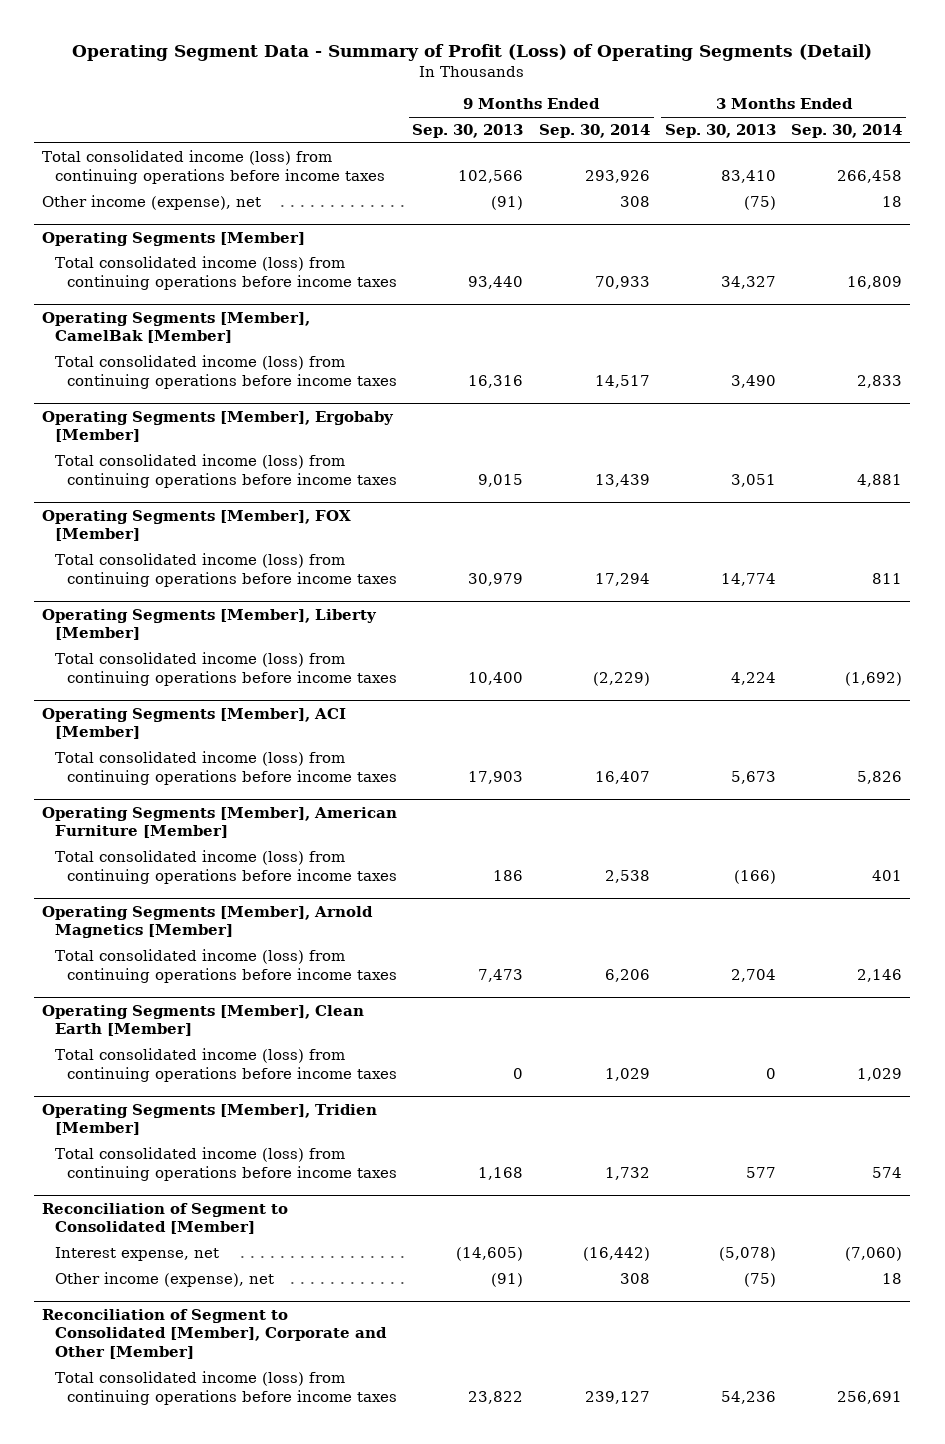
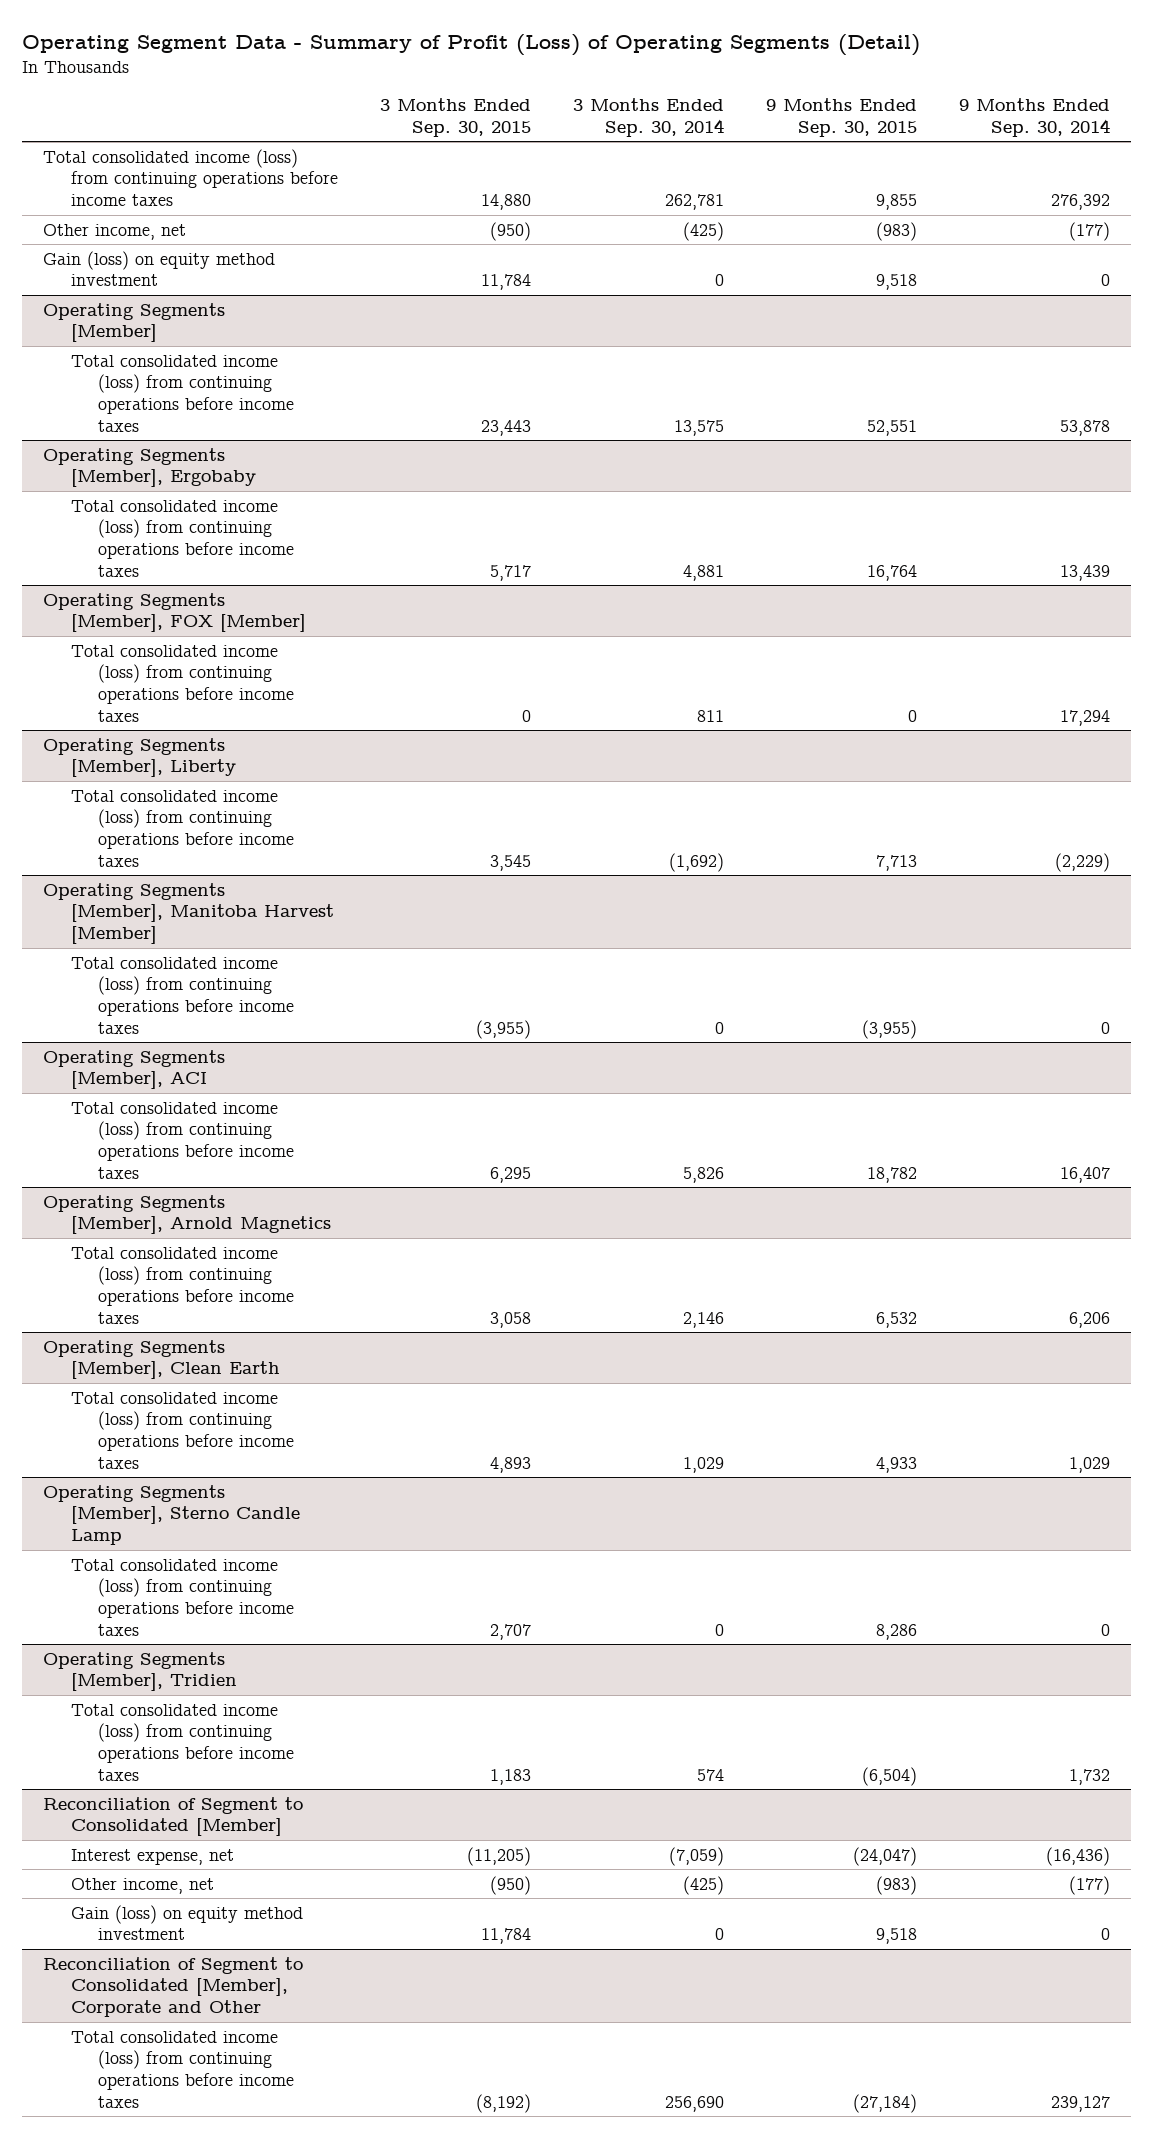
- | 9 Months Ended Sep. 30, 2013 | 9 Months Ended Sep. 30, 2014 | 3 Months Ended Sep. 30, 2013 | 3 Months Ended Sep. 30, 2014
+ | 3 Months Ended Sep. 30, 2015 | 3 Months Ended Sep. 30, 2014 | 9 Months Ended Sep. 30, 2015 | 9 Months Ended Sep. 30, 2014
- Total consolidated income (loss) from continuing operations before income taxes | 102,566 | 293,926 | 83,410 | 266,458
- Other income (expense), net | (91) | 308 | (75) | 18
+ Total consolidated income (loss) from continuing operations before income taxes | 14,880 | 262,781 | 9,855 | 276,392
+ Other income, net | (950) | (425) | (983) | (177)
+ Gain (loss) on equity method investment | 11,784 | 0 | 9,518 | 0
@ Operating Segments [Member]
- Total consolidated income (loss) from continuing operations before income taxes | 93,440 | 70,933 | 34,327 | 16,809
- Operating Segments [Member], CamelBak [Member]
- Total consolidated income (loss) from continuing operations before income taxes | 16,316 | 14,517 | 3,490 | 2,833
- Operating Segments [Member], Ergobaby [Member]
@ Operating Segments [Member]
+ Total consolidated income (loss) from continuing operations before income taxes | 23,443 | 13,575 | 52,551 | 53,878
+ Operating Segments [Member], Ergobaby
- Operating Segments [Member], Liberty [Member]
+ Operating Segments [Member], Liberty
- Operating Segments [Member], ACI [Member]
+ Operating Segments [Member], Manitoba Harvest [Member]
+ Total consolidated income (loss) from continuing operations before income taxes | (3,955) | 0 | (3,955) | 0
+ Operating Segments [Member], ACI
- Operating Segments [Member], American Furniture [Member]
- Total consolidated income (loss) from continuing operations before income taxes | 186 | 2,538 | (166) | 401
- Operating Segments [Member], Arnold Magnetics [Member]
+ Operating Segments [Member], Arnold Magnetics
- Operating Segments [Member], Clean Earth [Member]
+ Operating Segments [Member], Clean Earth
- Operating Segments [Member], Tridien [Member]
+ Operating Segments [Member], Sterno Candle Lamp
+ Total consolidated income (loss) from continuing operations before income taxes | 2,707 | 0 | 8,286 | 0
+ Operating Segments [Member], Tridien
@ Reconciliation of Segment to Consolidated [Member]
- Interest expense, net | (14,605) | (16,442) | (5,078) | (7,060)
- Other income (expense), net | (91) | 308 | (75) | 18
- Reconciliation of Segment to Consolidated [Member], Corporate and Other [Member]
- Total consolidated income (loss) from continuing operations before income taxes | 23,822 | 239,127 | 54,236 | 256,691
@ Reconciliation of Segment to Consolidated [Member]
+ Interest expense, net | (11,205) | (7,059) | (24,047) | (16,436)
+ Other income, net | (950) | (425) | (983) | (177)
+ Gain (loss) on equity method investment | 11,784 | 0 | 9,518 | 0
+ Reconciliation of Segment to Consolidated [Member], Corporate and Other
+ Total consolidated income (loss) from continuing operations before income taxes | (8,192) | 256,690 | (27,184) | 239,127

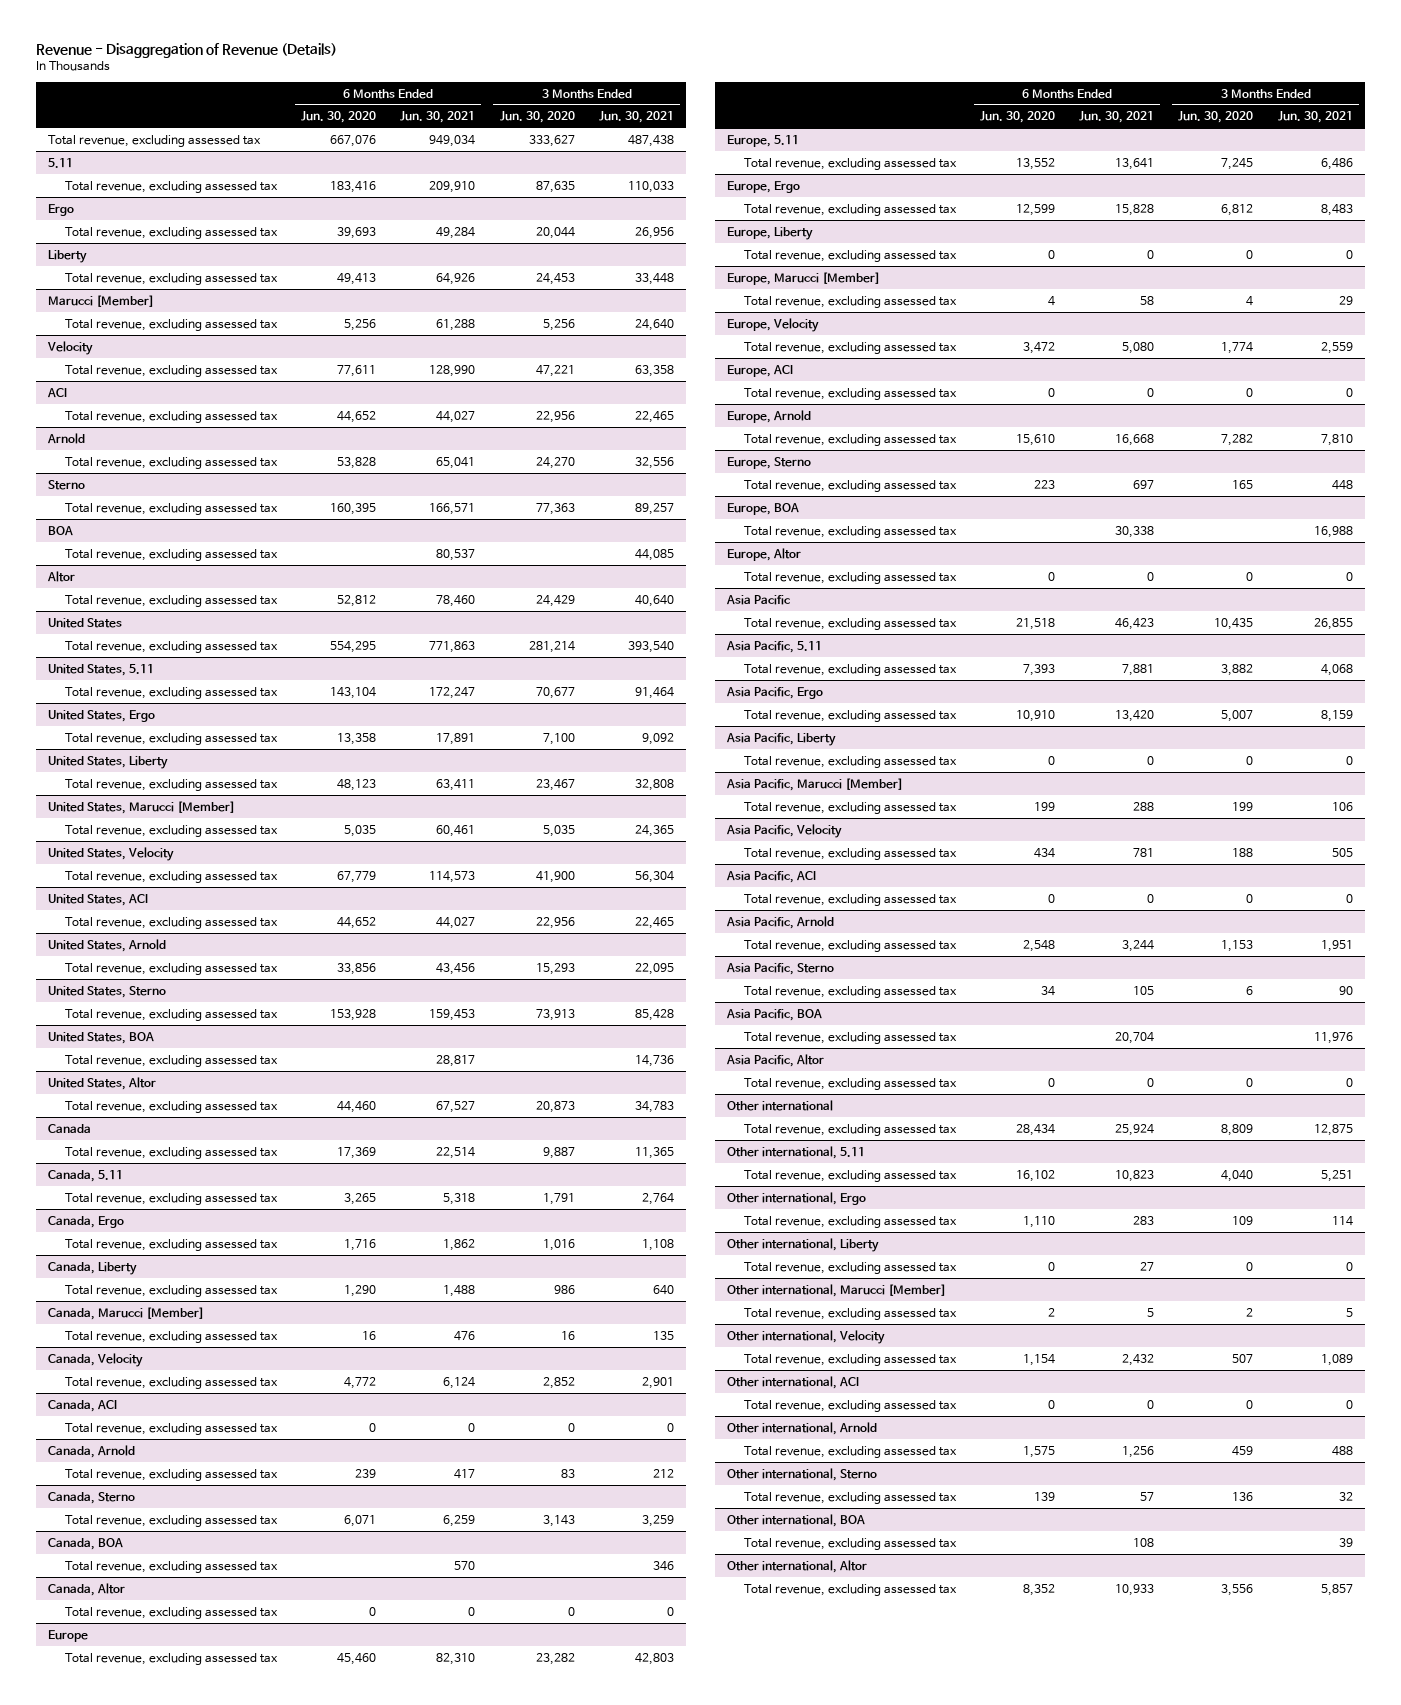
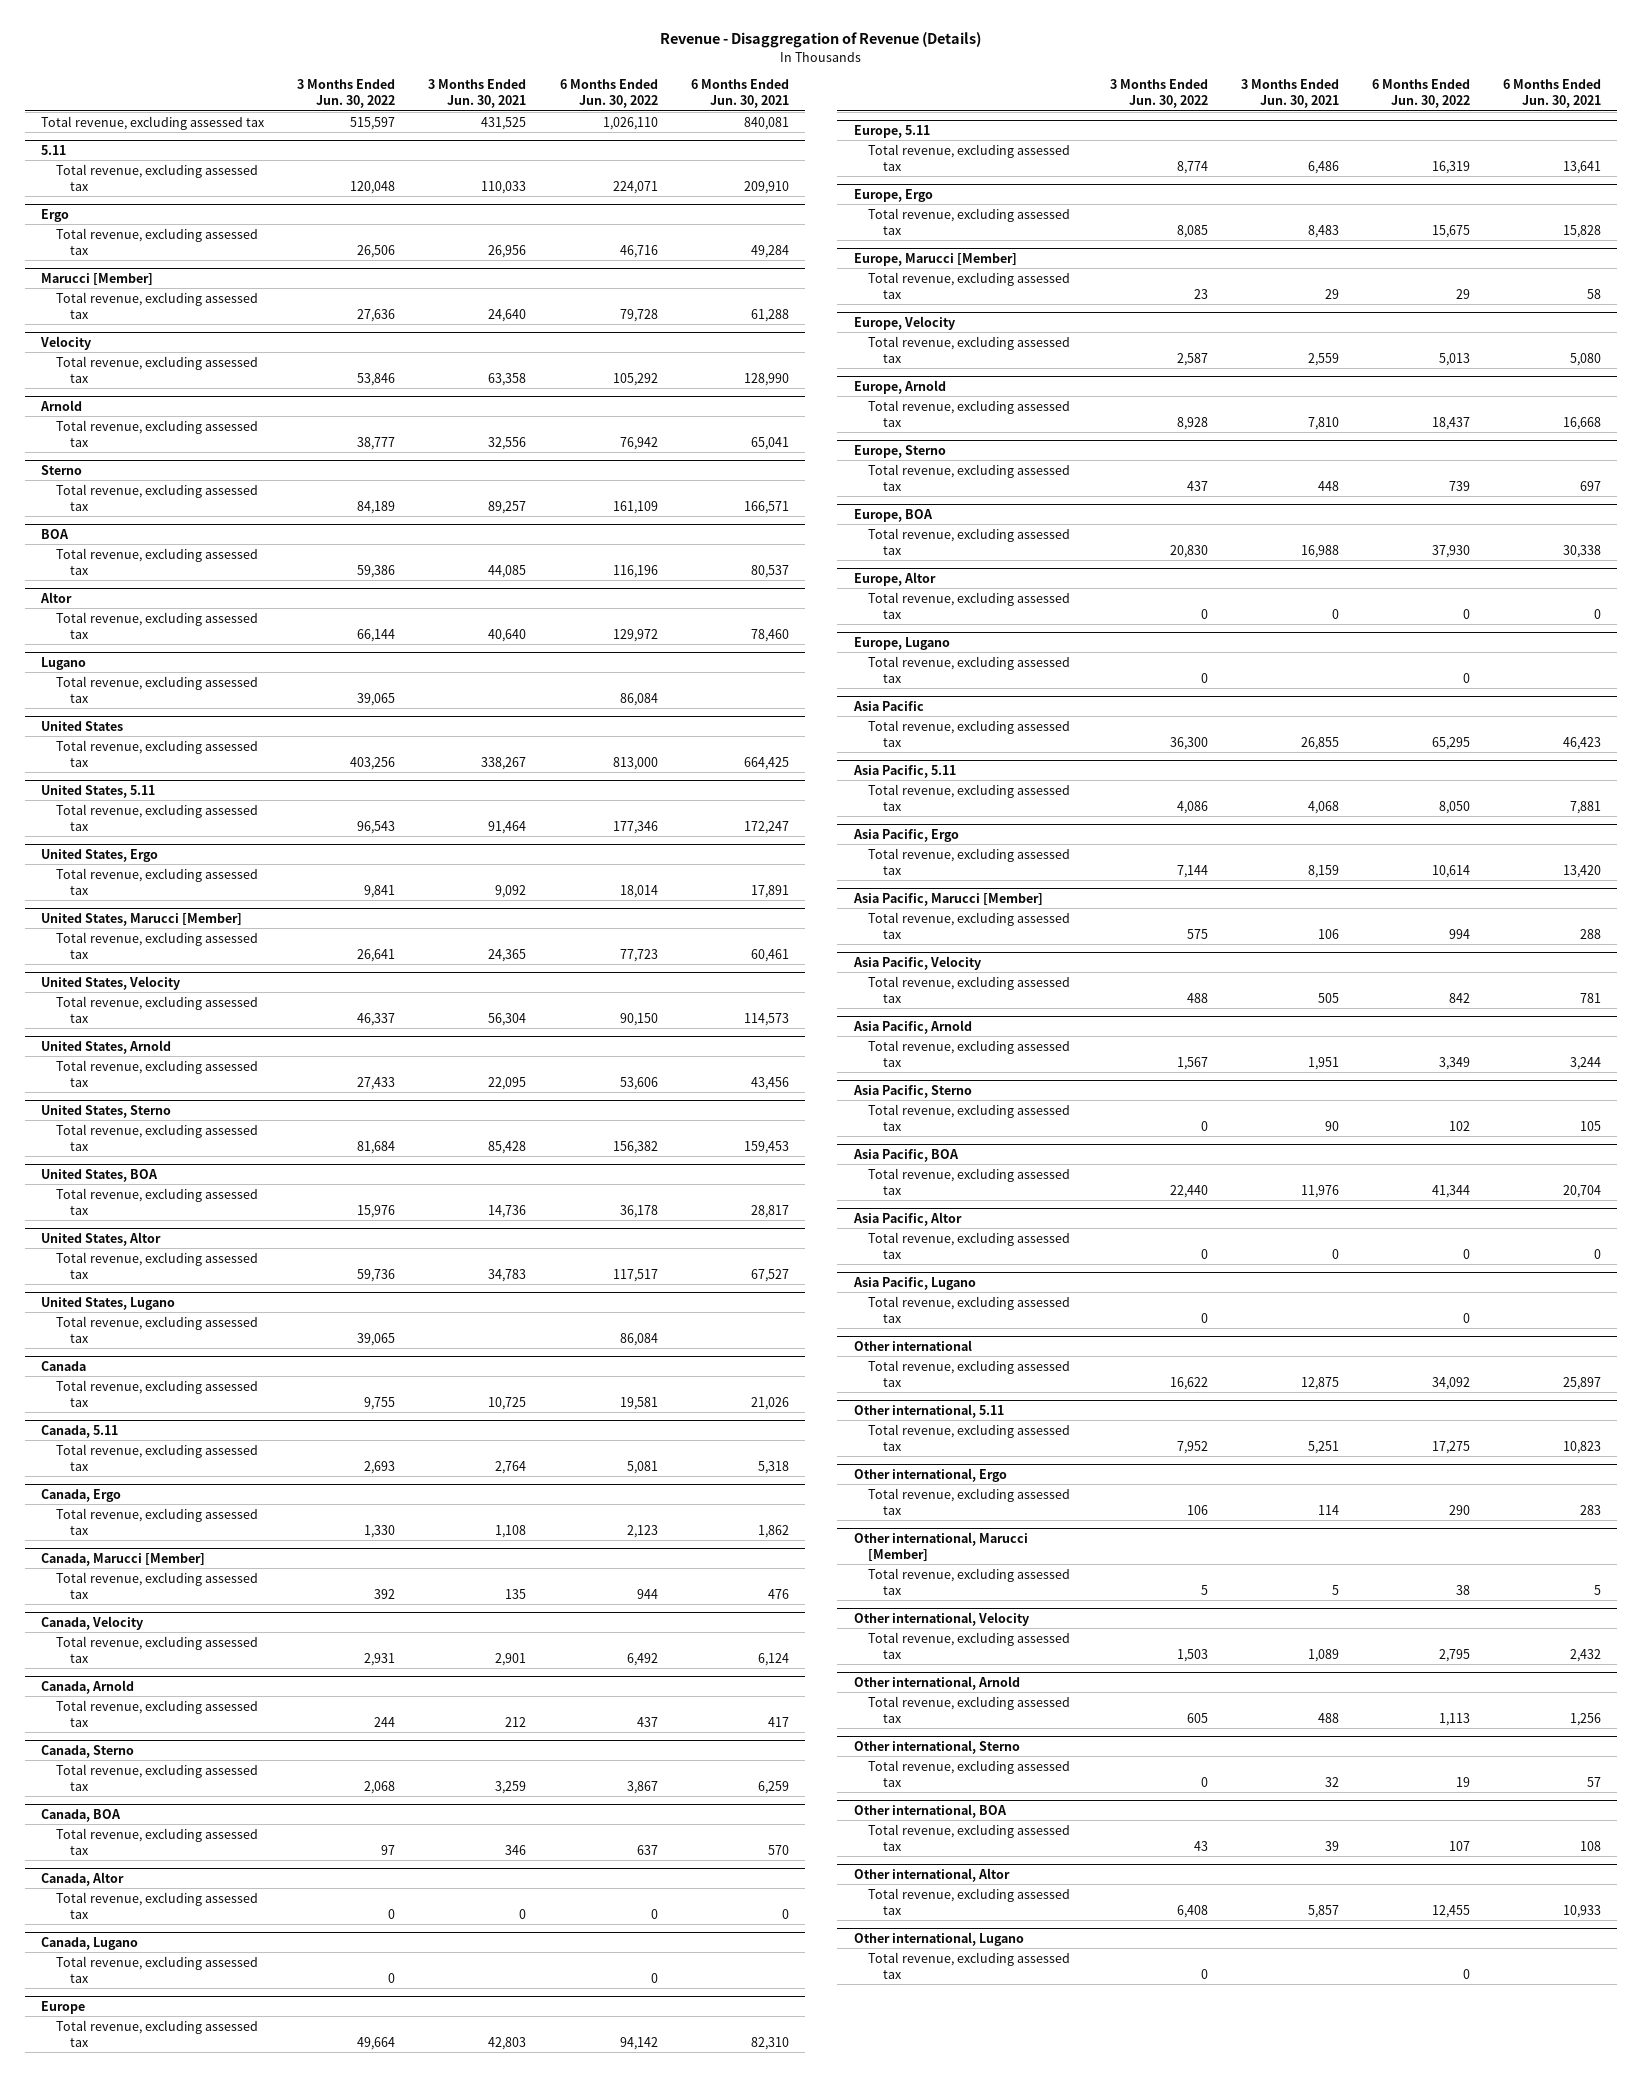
- | 6 Months Ended Jun. 30, 2020 | 6 Months Ended Jun. 30, 2021 | 3 Months Ended Jun. 30, 2020 | 3 Months Ended Jun. 30, 2021
+ | 3 Months Ended Jun. 30, 2022 | 3 Months Ended Jun. 30, 2021 | 6 Months Ended Jun. 30, 2022 | 6 Months Ended Jun. 30, 2021
- Total revenue, excluding assessed tax | 667,076 | 949,034 | 333,627 | 487,438
+ Total revenue, excluding assessed tax | 515,597 | 431,525 | 1,026,110 | 840,081
- Liberty
- Total revenue, excluding assessed tax | 49,413 | 64,926 | 24,453 | 33,448
- ACI
- Total revenue, excluding assessed tax | 44,652 | 44,027 | 22,956 | 22,465
+ Lugano
+ Total revenue, excluding assessed tax | 39,065 | | 86,084 |
@ United States
- Total revenue, excluding assessed tax | 554,295 | 771,863 | 281,214 | 393,540
+ Total revenue, excluding assessed tax | 403,256 | 338,267 | 813,000 | 664,425
- United States, Liberty
- Total revenue, excluding assessed tax | 48,123 | 63,411 | 23,467 | 32,808
- United States, ACI
- Total revenue, excluding assessed tax | 44,652 | 44,027 | 22,956 | 22,465
+ United States, Lugano
+ Total revenue, excluding assessed tax | 39,065 | | 86,084 |
@ Canada
- Total revenue, excluding assessed tax | 17,369 | 22,514 | 9,887 | 11,365
+ Total revenue, excluding assessed tax | 9,755 | 10,725 | 19,581 | 21,026
- Canada, Liberty
- Total revenue, excluding assessed tax | 1,290 | 1,488 | 986 | 640
- Canada, ACI
- Total revenue, excluding assessed tax | 0 | 0 | 0 | 0
+ Canada, Lugano
+ Total revenue, excluding assessed tax | 0 | | 0 |
- Europe, Liberty
- Total revenue, excluding assessed tax | 0 | 0 | 0 | 0
- Europe, ACI
- Total revenue, excluding assessed tax | 0 | 0 | 0 | 0
+ Europe, Lugano
+ Total revenue, excluding assessed tax | 0 | | 0 |
- Asia Pacific, Liberty
- Total revenue, excluding assessed tax | 0 | 0 | 0 | 0
- Asia Pacific, ACI
- Total revenue, excluding assessed tax | 0 | 0 | 0 | 0
+ Asia Pacific, Lugano
+ Total revenue, excluding assessed tax | 0 | | 0 |
@ Other international
- Total revenue, excluding assessed tax | 28,434 | 25,924 | 8,809 | 12,875
+ Total revenue, excluding assessed tax | 16,622 | 12,875 | 34,092 | 25,897
- Other international, Liberty
- Total revenue, excluding assessed tax | 0 | 27 | 0 | 0
- Other international, ACI
- Total revenue, excluding assessed tax | 0 | 0 | 0 | 0
+ Other international, Lugano
+ Total revenue, excluding assessed tax | 0 | | 0 |

